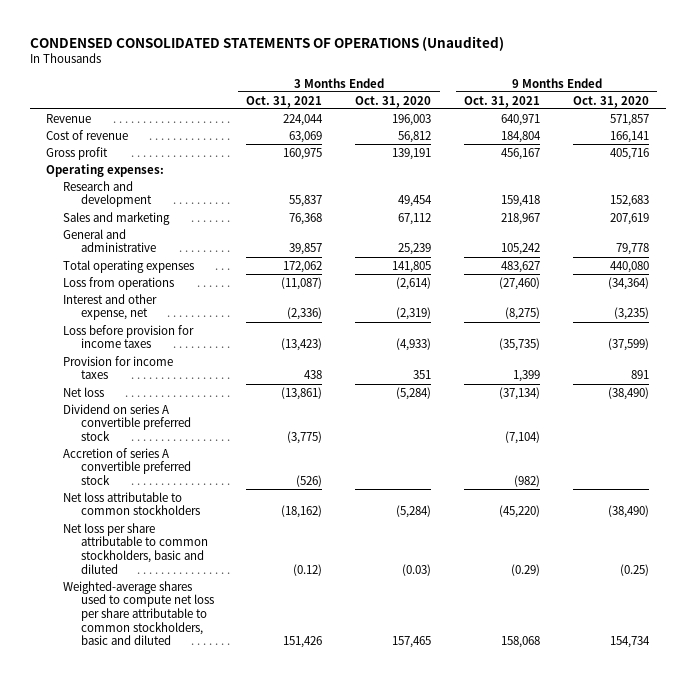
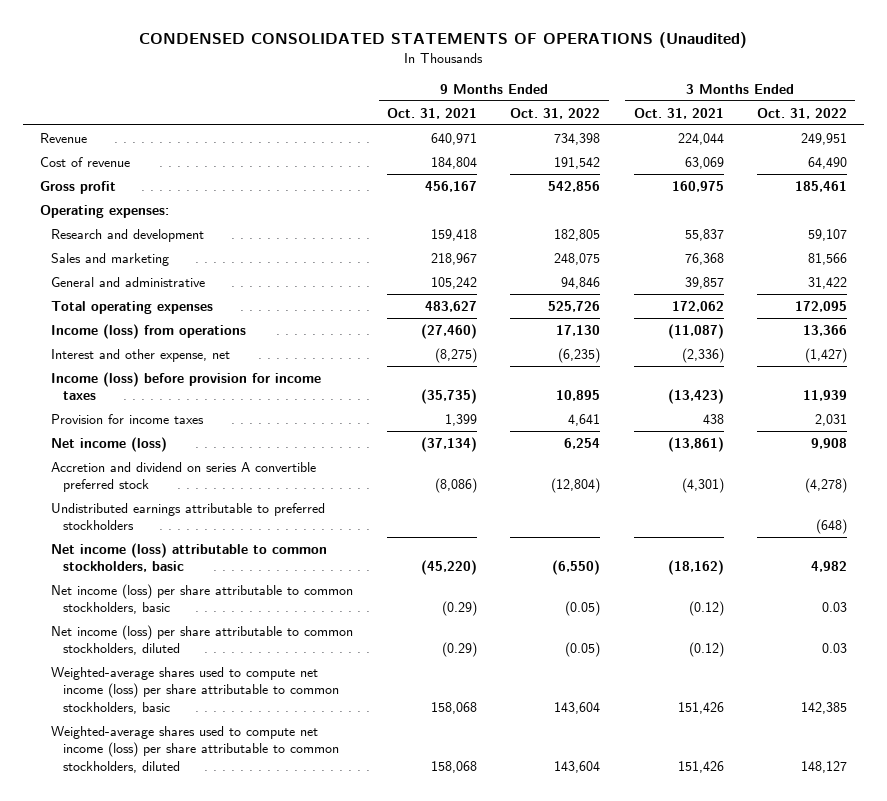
- | 3 Months Ended Oct. 31, 2021 | 3 Months Ended Oct. 31, 2020 | 9 Months Ended Oct. 31, 2021 | 9 Months Ended Oct. 31, 2020
+ | 9 Months Ended Oct. 31, 2021 | 9 Months Ended Oct. 31, 2022 | 3 Months Ended Oct. 31, 2021 | 3 Months Ended Oct. 31, 2022
- Loss from operations | (11,087) | (2,614) | (27,460) | (34,364)
+ Income (loss) from operations | (27,460) | 17,130 | (11,087) | 13,366
- Loss before provision for income taxes | (13,423) | (4,933) | (35,735) | (37,599)
+ Income (loss) before provision for income taxes | (35,735) | 10,895 | (13,423) | 11,939
- Net loss | (13,861) | (5,284) | (37,134) | (38,490)
- Dividend on series A convertible preferred stock | (3,775) | | (7,104) |
- Accretion of series A convertible preferred stock | (526) | | (982) |
- Net loss attributable to common stockholders | (18,162) | (5,284) | (45,220) | (38,490)
- Net loss per share attributable to common stockholders, basic and diluted | (0.12) | (0.03) | (0.29) | (0.25)
- Weighted-average shares used to compute net loss per share attributable to common stockholders, basic and diluted | 151,426 | 157,465 | 158,068 | 154,734
+ Net income (loss) | (37,134) | 6,254 | (13,861) | 9,908
+ Accretion and dividend on series A convertible preferred stock | (8,086) | (12,804) | (4,301) | (4,278)
+ Undistributed earnings attributable to preferred stockholders | | | | (648)
+ Net income (loss) attributable to common stockholders, basic | (45,220) | (6,550) | (18,162) | 4,982
+ Net income (loss) per share attributable to common stockholders, basic | (0.29) | (0.05) | (0.12) | 0.03
+ Net income (loss) per share attributable to common stockholders, diluted | (0.29) | (0.05) | (0.12) | 0.03
+ Weighted-average shares used to compute net income (loss) per share attributable to common stockholders, basic | 158,068 | 143,604 | 151,426 | 142,385
+ Weighted-average shares used to compute net income (loss) per share attributable to common stockholders, diluted | 158,068 | 143,604 | 151,426 | 148,127

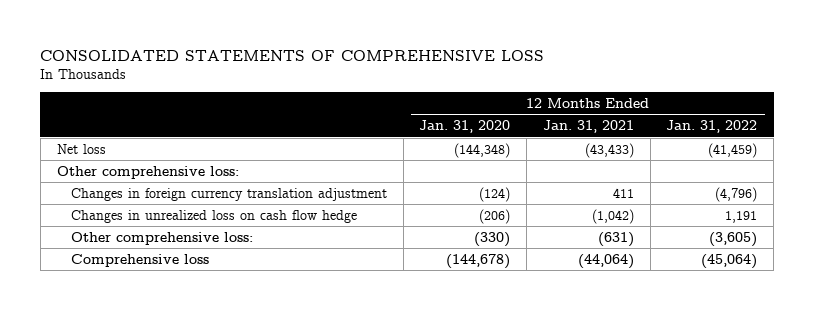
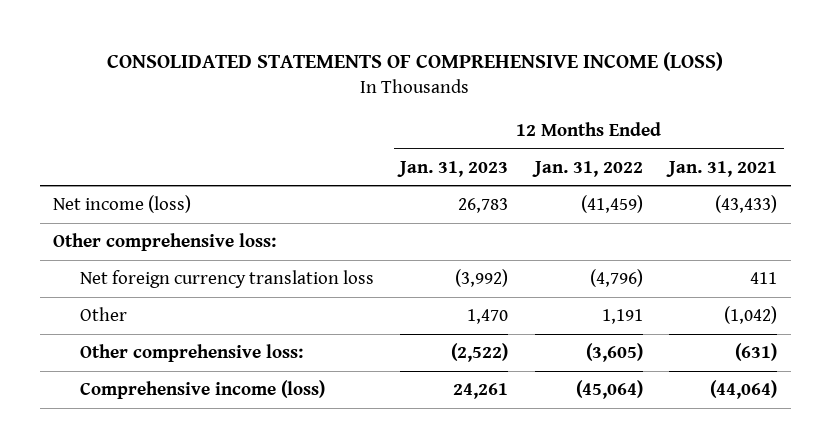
- CONSOLIDATED STATEMENTS OF COMPREHENSIVE LOSS
+ CONSOLIDATED STATEMENTS OF COMPREHENSIVE INCOME (LOSS)
- | 12 Months Ended Jan. 31, 2020 | 12 Months Ended Jan. 31, 2021 | 12 Months Ended Jan. 31, 2022
+ | 12 Months Ended Jan. 31, 2023 | 12 Months Ended Jan. 31, 2022 | 12 Months Ended Jan. 31, 2021
- Net loss | (144,348) | (43,433) | (41,459)
+ Net income (loss) | 26,783 | (41,459) | (43,433)
- Changes in foreign currency translation adjustment | (124) | 411 | (4,796)
- Changes in unrealized loss on cash flow hedge | (206) | (1,042) | 1,191
+ Net foreign currency translation loss | (3,992) | (4,796) | 411
+ Other | 1,470 | 1,191 | (1,042)
- Comprehensive loss | (144,678) | (44,064) | (45,064)
+ Comprehensive income (loss) | 24,261 | (45,064) | (44,064)

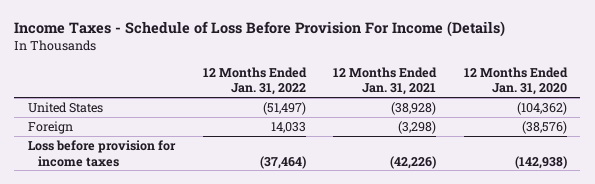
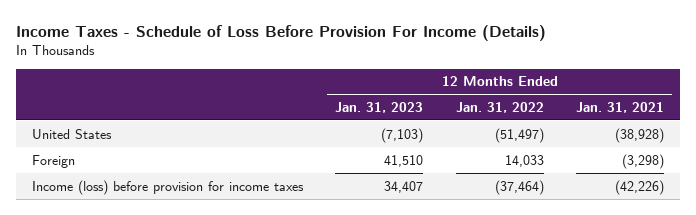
- | 12 Months Ended Jan. 31, 2022 | 12 Months Ended Jan. 31, 2021 | 12 Months Ended Jan. 31, 2020
+ | 12 Months Ended Jan. 31, 2023 | 12 Months Ended Jan. 31, 2022 | 12 Months Ended Jan. 31, 2021
- Loss before provision for income taxes | (37,464) | (42,226) | (142,938)
+ Income (loss) before provision for income taxes | 34,407 | (37,464) | (42,226)

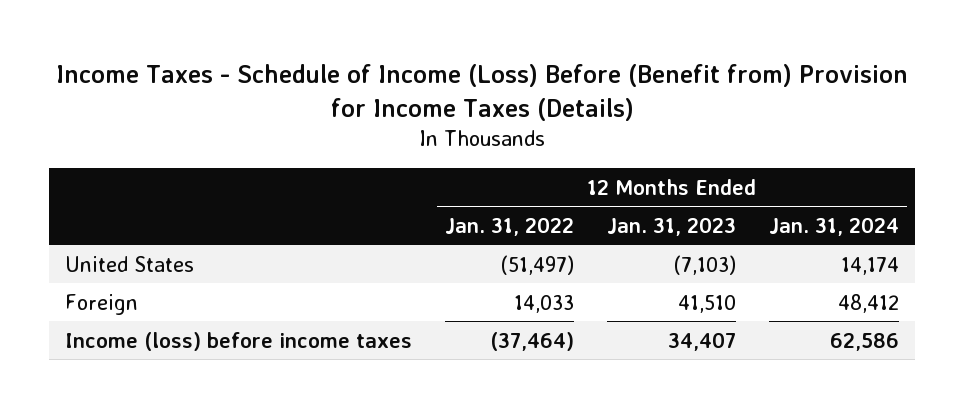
- Income Taxes - Schedule of Loss Before Provision For Income (Details)
+ Income Taxes - Schedule of Income (Loss) Before (Benefit from) Provision for Income Taxes (Details)
- | 12 Months Ended Jan. 31, 2023 | 12 Months Ended Jan. 31, 2022 | 12 Months Ended Jan. 31, 2021
+ | 12 Months Ended Jan. 31, 2022 | 12 Months Ended Jan. 31, 2023 | 12 Months Ended Jan. 31, 2024
- Income (loss) before provision for income taxes | 34,407 | (37,464) | (42,226)
+ Income (loss) before income taxes | (37,464) | 34,407 | 62,586

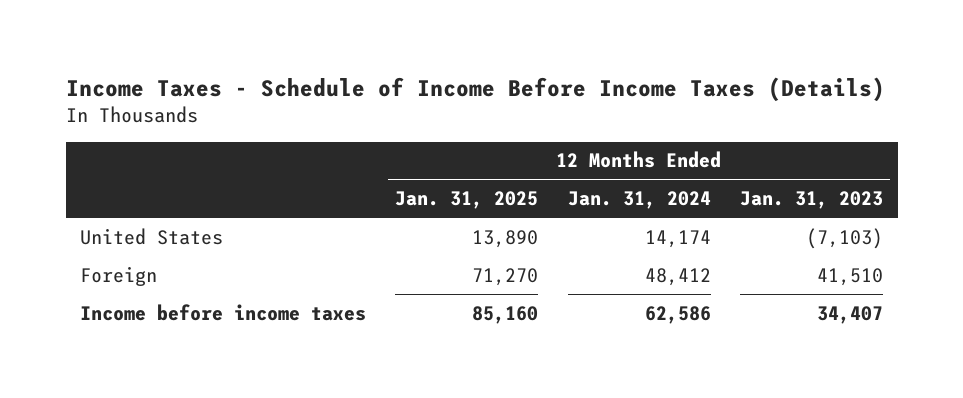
- Income Taxes - Schedule of Income (Loss) Before (Benefit from) Provision for Income Taxes (Details)
+ Income Taxes - Schedule of Income Before Income Taxes (Details)
- | 12 Months Ended Jan. 31, 2022 | 12 Months Ended Jan. 31, 2023 | 12 Months Ended Jan. 31, 2024
+ | 12 Months Ended Jan. 31, 2025 | 12 Months Ended Jan. 31, 2024 | 12 Months Ended Jan. 31, 2023
- Income (loss) before income taxes | (37,464) | 34,407 | 62,586
+ Income before income taxes | 85,160 | 62,586 | 34,407

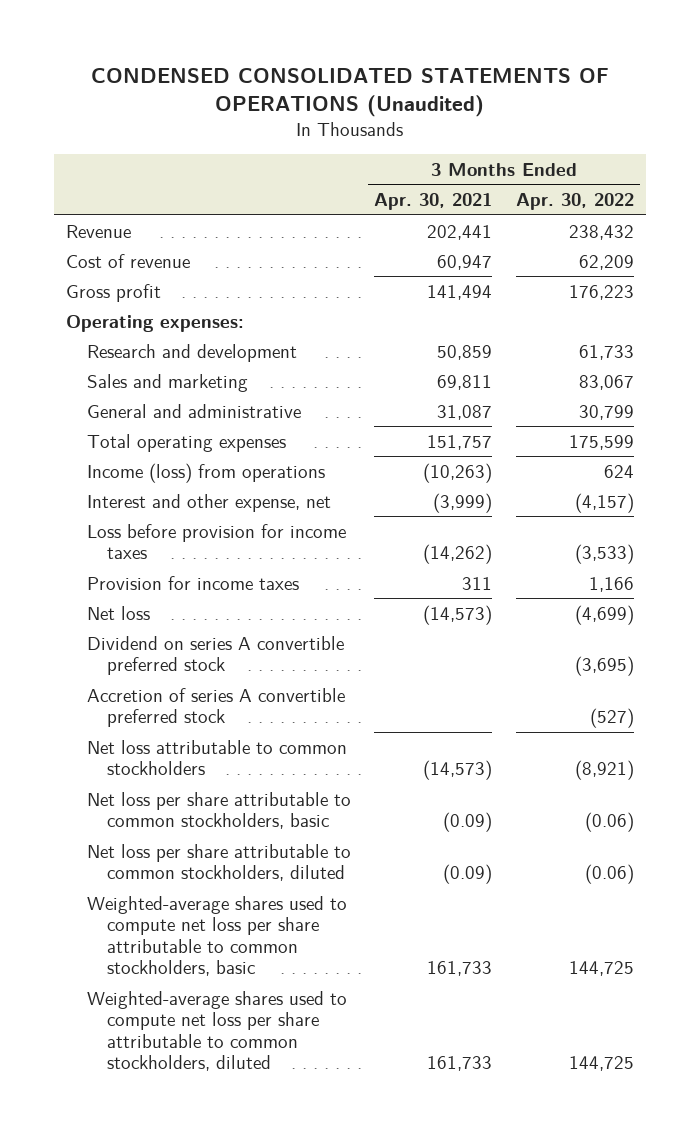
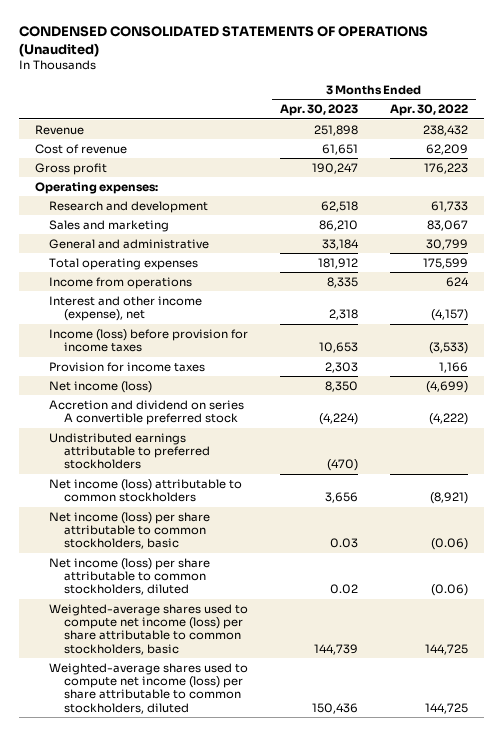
- | 3 Months Ended Apr. 30, 2021 | 3 Months Ended Apr. 30, 2022
+ | 3 Months Ended Apr. 30, 2023 | 3 Months Ended Apr. 30, 2022
- Income (loss) from operations | (10,263) | 624
- Interest and other expense, net | (3,999) | (4,157)
- Loss before provision for income taxes | (14,262) | (3,533)
+ Income from operations | 8,335 | 624
+ Interest and other income (expense), net | 2,318 | (4,157)
+ Income (loss) before provision for income taxes | 10,653 | (3,533)
- Net loss | (14,573) | (4,699)
- Dividend on series A convertible preferred stock | | (3,695)
- Accretion of series A convertible preferred stock | | (527)
- Net loss attributable to common stockholders | (14,573) | (8,921)
- Net loss per share attributable to common stockholders, basic | (0.09) | (0.06)
- Net loss per share attributable to common stockholders, diluted | (0.09) | (0.06)
- Weighted-average shares used to compute net loss per share attributable to common stockholders, basic | 161,733 | 144,725
- Weighted-average shares used to compute net loss per share attributable to common stockholders, diluted | 161,733 | 144,725
+ Net income (loss) | 8,350 | (4,699)
+ Accretion and dividend on series A convertible preferred stock | (4,224) | (4,222)
+ Undistributed earnings attributable to preferred stockholders | (470) |
+ Net income (loss) attributable to common stockholders | 3,656 | (8,921)
+ Net income (loss) per share attributable to common stockholders, basic | 0.03 | (0.06)
+ Net income (loss) per share attributable to common stockholders, diluted | 0.02 | (0.06)
+ Weighted-average shares used to compute net income (loss) per share attributable to common stockholders, basic | 144,739 | 144,725
+ Weighted-average shares used to compute net income (loss) per share attributable to common stockholders, diluted | 150,436 | 144,725

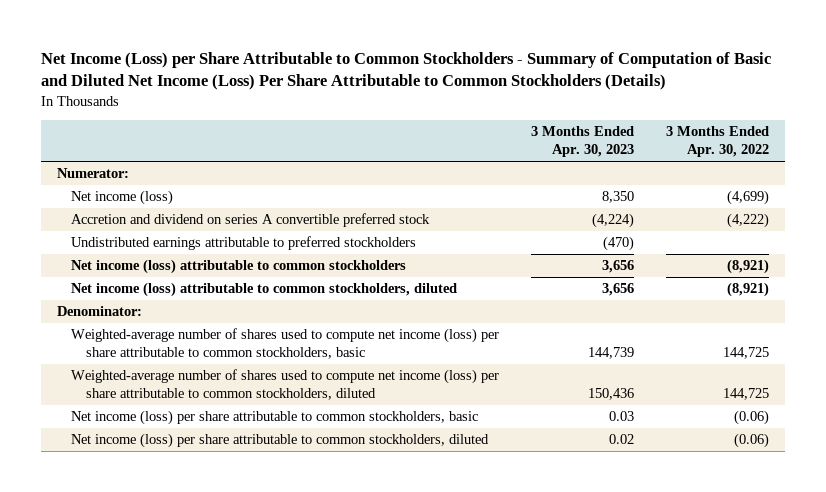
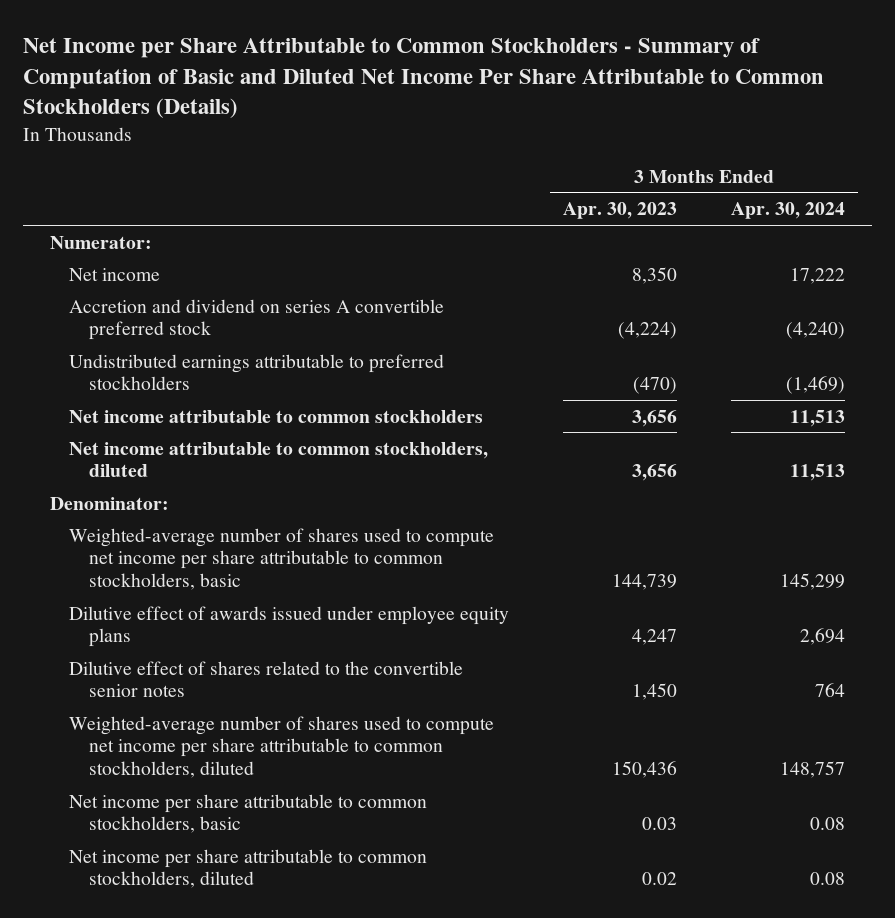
- Net Income (Loss) per Share Attributable to Common Stockholders - Summary of Computation of Basic and Diluted Net Income (Loss) Per Share Attributable to Common Stockholders (Details)
+ Net Income per Share Attributable to Common Stockholders - Summary of Computation of Basic and Diluted Net Income Per Share Attributable to Common Stockholders (Details)
- | 3 Months Ended Apr. 30, 2023 | 3 Months Ended Apr. 30, 2022
+ | 3 Months Ended Apr. 30, 2023 | 3 Months Ended Apr. 30, 2024
- Net income (loss) | 8,350 | (4,699)
+ Net income | 8,350 | 17,222
- Net income (loss) attributable to common stockholders | 3,656 | (8,921)
- Net income (loss) attributable to common stockholders, diluted | 3,656 | (8,921)
+ Net income attributable to common stockholders | 3,656 | 11,513
+ Net income attributable to common stockholders, diluted | 3,656 | 11,513
- Weighted-average number of shares used to compute net income (loss) per share attributable to common stockholders, basic | 144,739 | 144,725
- Weighted-average number of shares used to compute net income (loss) per share attributable to common stockholders, diluted | 150,436 | 144,725
- Net income (loss) per share attributable to common stockholders, basic | 0.03 | (0.06)
- Net income (loss) per share attributable to common stockholders, diluted | 0.02 | (0.06)
+ Weighted-average number of shares used to compute net income per share attributable to common stockholders, basic | 144,739 | 145,299
+ Dilutive effect of awards issued under employee equity plans | 4,247 | 2,694
+ Dilutive effect of shares related to the convertible senior notes | 1,450 | 764
+ Weighted-average number of shares used to compute net income per share attributable to common stockholders, diluted | 150,436 | 148,757
+ Net income per share attributable to common stockholders, basic | 0.03 | 0.08
+ Net income per share attributable to common stockholders, diluted | 0.02 | 0.08

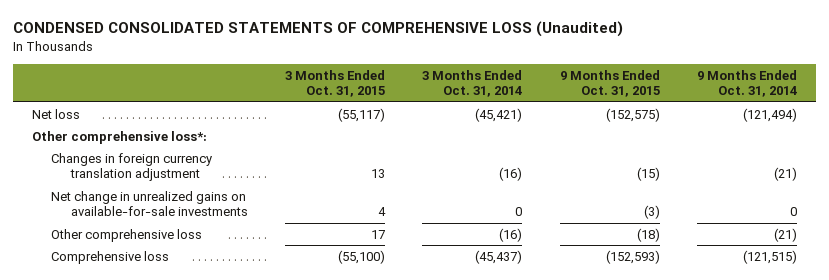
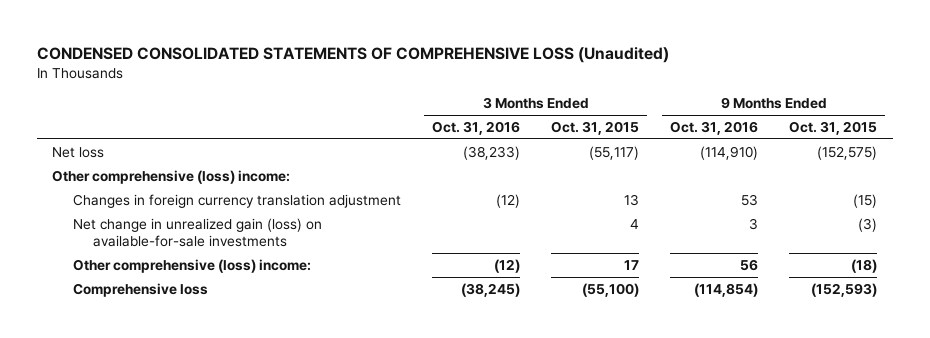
- | 3 Months Ended Oct. 31, 2015 | 3 Months Ended Oct. 31, 2014 | 9 Months Ended Oct. 31, 2015 | 9 Months Ended Oct. 31, 2014
+ | 3 Months Ended Oct. 31, 2016 | 3 Months Ended Oct. 31, 2015 | 9 Months Ended Oct. 31, 2016 | 9 Months Ended Oct. 31, 2015
- Other comprehensive loss*:
+ Other comprehensive (loss) income:
- Net change in unrealized gains on available-for-sale investments | 4 | 0 | (3) | 0
- Other comprehensive loss | 17 | (16) | (18) | (21)
+ Net change in unrealized gain (loss) on available-for-sale investments | | 4 | 3 | (3)
+ Other comprehensive (loss) income: | (12) | 17 | 56 | (18)

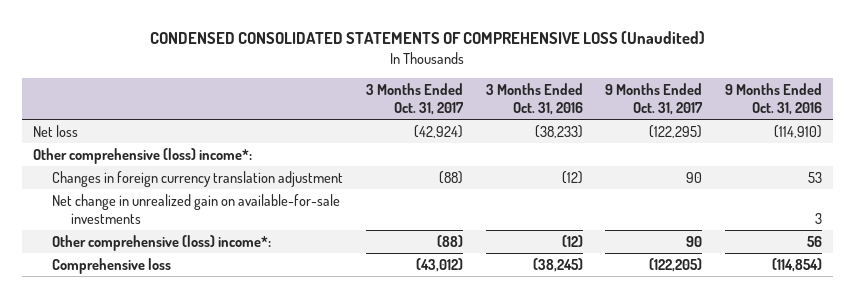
- | 3 Months Ended Oct. 31, 2016 | 3 Months Ended Oct. 31, 2015 | 9 Months Ended Oct. 31, 2016 | 9 Months Ended Oct. 31, 2015
+ | 3 Months Ended Oct. 31, 2017 | 3 Months Ended Oct. 31, 2016 | 9 Months Ended Oct. 31, 2017 | 9 Months Ended Oct. 31, 2016
- Other comprehensive (loss) income:
+ Other comprehensive (loss) income*:
- Net change in unrealized gain (loss) on available-for-sale investments | | 4 | 3 | (3)
- Other comprehensive (loss) income: | (12) | 17 | 56 | (18)
+ Net change in unrealized gain on available-for-sale investments | | | | 3
+ Other comprehensive (loss) income*: | (88) | (12) | 90 | 56

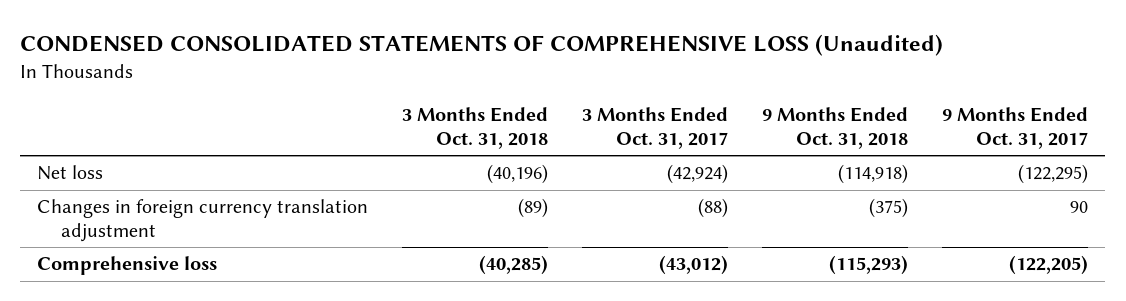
- | 3 Months Ended Oct. 31, 2017 | 3 Months Ended Oct. 31, 2016 | 9 Months Ended Oct. 31, 2017 | 9 Months Ended Oct. 31, 2016
+ | 3 Months Ended Oct. 31, 2018 | 3 Months Ended Oct. 31, 2017 | 9 Months Ended Oct. 31, 2018 | 9 Months Ended Oct. 31, 2017
- Other comprehensive (loss) income*:
- Net change in unrealized gain on available-for-sale investments | | | | 3
- Other comprehensive (loss) income*: | (88) | (12) | 90 | 56

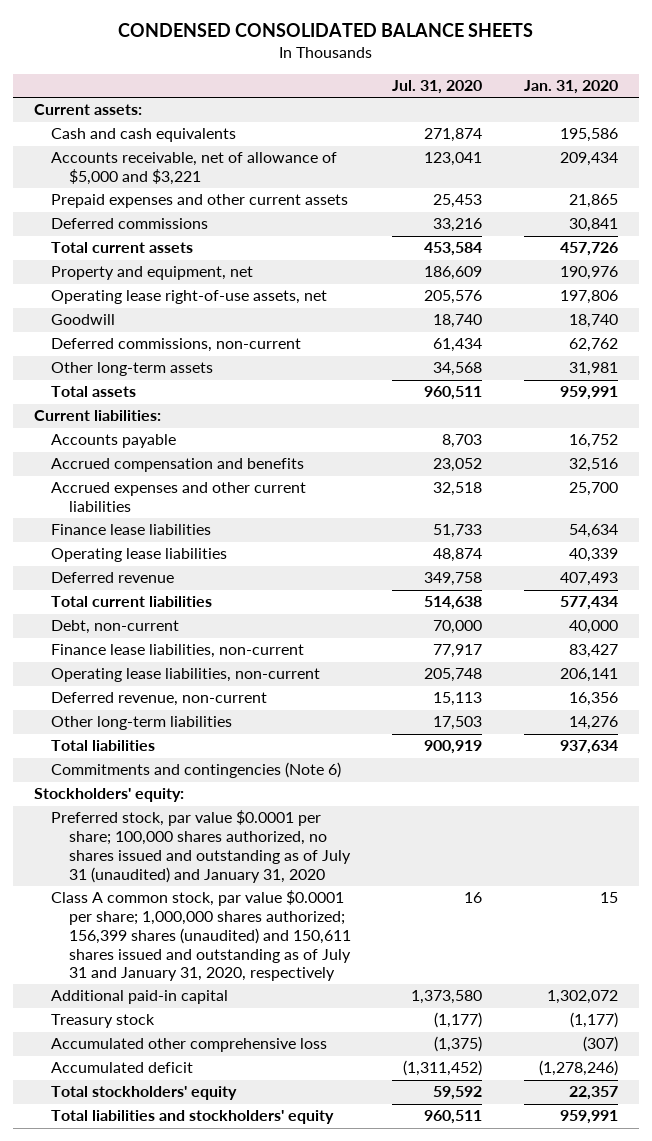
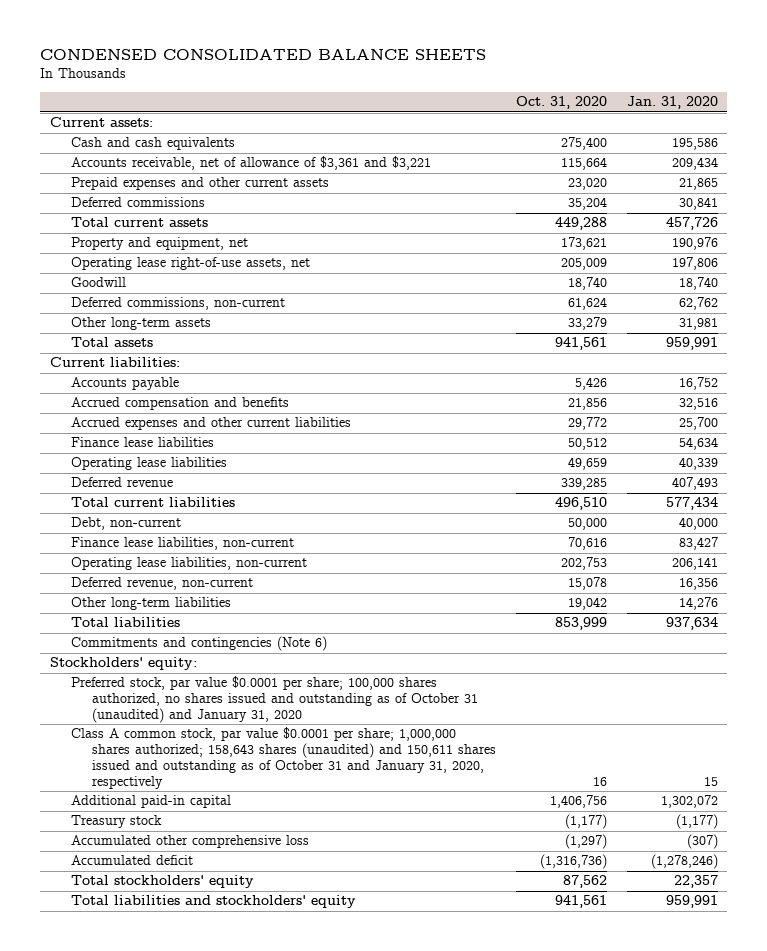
- | Jul. 31, 2020 | Jan. 31, 2020
+ | Oct. 31, 2020 | Jan. 31, 2020
- Accounts receivable, net of allowance of $5,000 and $3,221 | 123,041 | 209,434
+ Accounts receivable, net of allowance of $3,361 and $3,221 | 115,664 | 209,434
- Preferred stock, par value $0.0001 per share; 100,000 shares authorized, no shares issued and outstanding as of July 31 (unaudited) and January 31, 2020
- Class A common stock, par value $0.0001 per share; 1,000,000 shares authorized; 156,399 shares (unaudited) and 150,611 shares issued and outstanding as of July 31 and January 31, 2020, respectively | 16 | 15
+ Preferred stock, par value $0.0001 per share; 100,000 shares authorized, no shares issued and outstanding as of October 31 (unaudited) and January 31, 2020
+ Class A common stock, par value $0.0001 per share; 1,000,000 shares authorized; 158,643 shares (unaudited) and 150,611 shares issued and outstanding as of October 31 and January 31, 2020, respectively | 16 | 15

